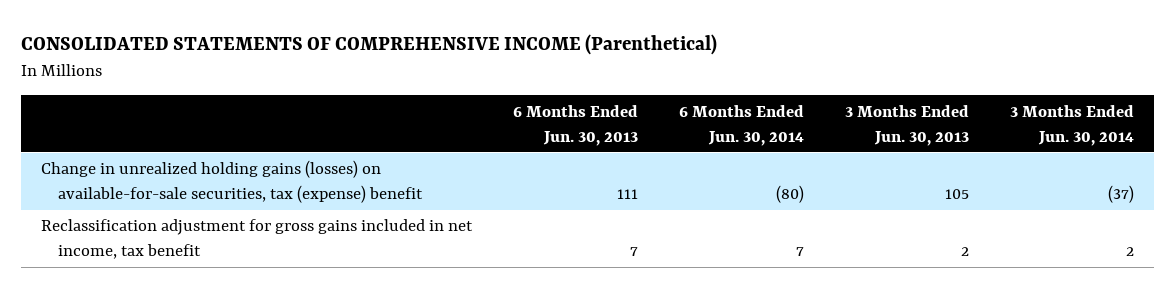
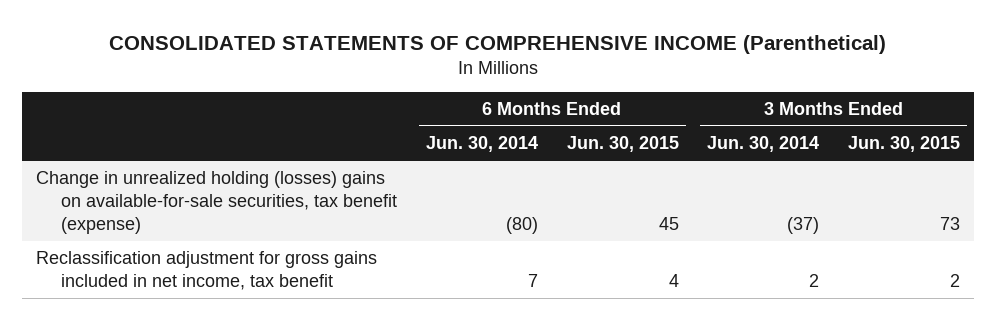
- | 6 Months Ended Jun. 30, 2013 | 6 Months Ended Jun. 30, 2014 | 3 Months Ended Jun. 30, 2013 | 3 Months Ended Jun. 30, 2014
+ | 6 Months Ended Jun. 30, 2014 | 6 Months Ended Jun. 30, 2015 | 3 Months Ended Jun. 30, 2014 | 3 Months Ended Jun. 30, 2015
- Change in unrealized holding gains (losses) on available-for-sale securities, tax (expense) benefit | 111 | (80) | 105 | (37)
+ Change in unrealized holding (losses) gains on available-for-sale securities, tax benefit (expense) | (80) | 45 | (37) | 73

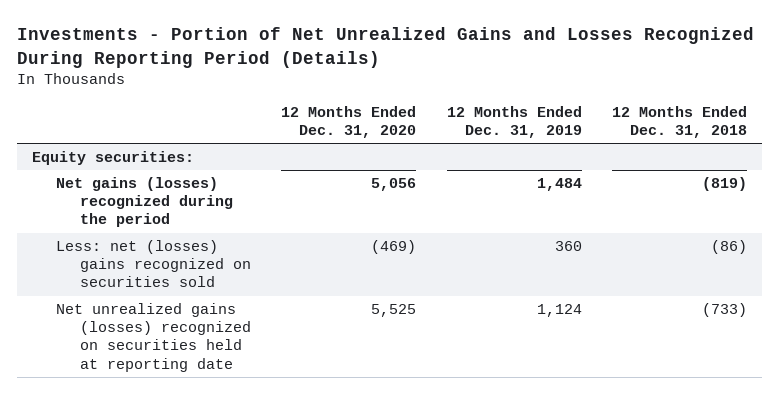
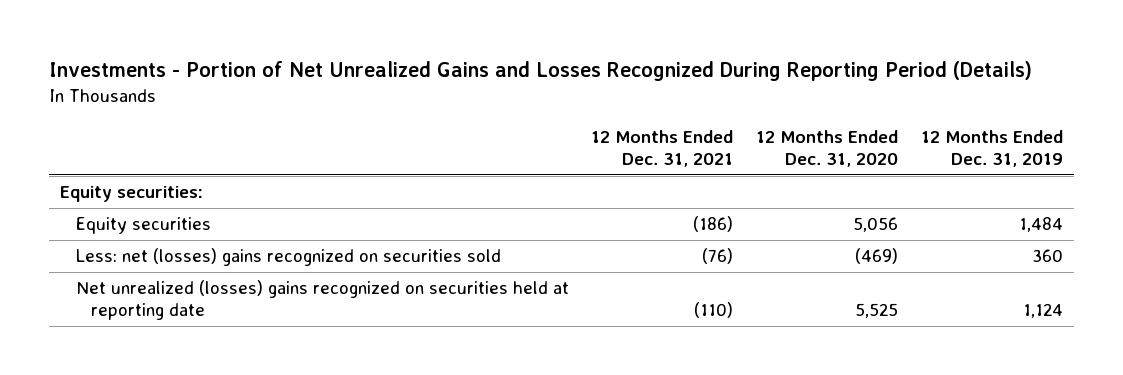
- | 12 Months Ended Dec. 31, 2020 | 12 Months Ended Dec. 31, 2019 | 12 Months Ended Dec. 31, 2018
+ | 12 Months Ended Dec. 31, 2021 | 12 Months Ended Dec. 31, 2020 | 12 Months Ended Dec. 31, 2019
- Net gains (losses) recognized during the period | 5,056 | 1,484 | (819)
+ Equity securities | (186) | 5,056 | 1,484
- Net unrealized gains (losses) recognized on securities held at reporting date | 5,525 | 1,124 | (733)
+ Net unrealized (losses) gains recognized on securities held at reporting date | (110) | 5,525 | 1,124

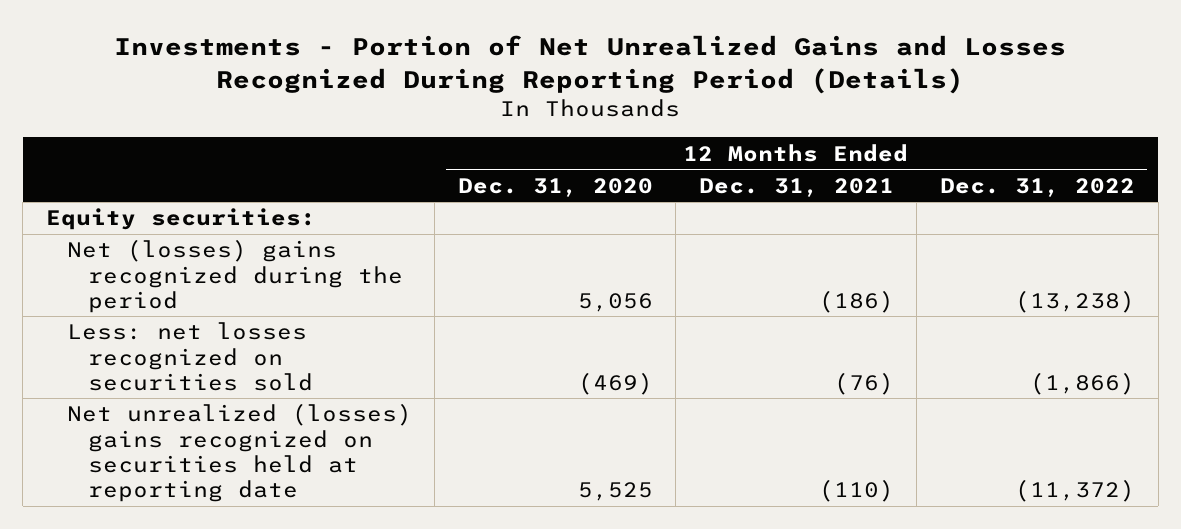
- | 12 Months Ended Dec. 31, 2021 | 12 Months Ended Dec. 31, 2020 | 12 Months Ended Dec. 31, 2019
+ | 12 Months Ended Dec. 31, 2020 | 12 Months Ended Dec. 31, 2021 | 12 Months Ended Dec. 31, 2022
- Equity securities | (186) | 5,056 | 1,484
- Less: net (losses) gains recognized on securities sold | (76) | (469) | 360
+ Net (losses) gains recognized during the period | 5,056 | (186) | (13,238)
+ Less: net losses recognized on securities sold | (469) | (76) | (1,866)

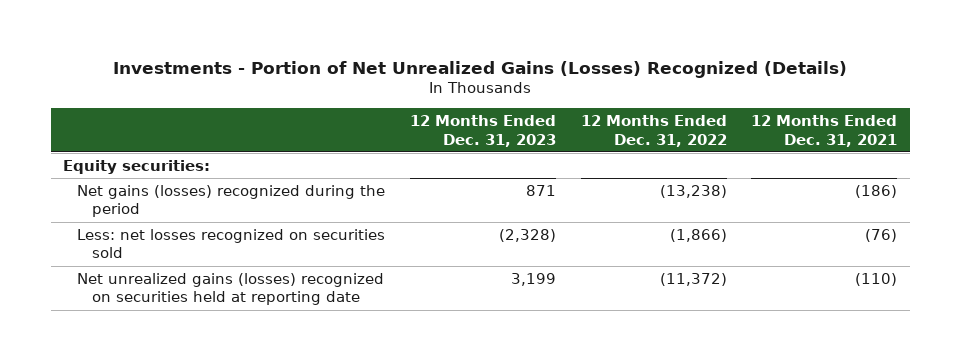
- Investments - Portion of Net Unrealized Gains and Losses Recognized During Reporting Period (Details)
+ Investments - Portion of Net Unrealized Gains (Losses) Recognized (Details)
- | 12 Months Ended Dec. 31, 2020 | 12 Months Ended Dec. 31, 2021 | 12 Months Ended Dec. 31, 2022
+ | 12 Months Ended Dec. 31, 2023 | 12 Months Ended Dec. 31, 2022 | 12 Months Ended Dec. 31, 2021
- Net (losses) gains recognized during the period | 5,056 | (186) | (13,238)
+ Net gains (losses) recognized during the period | 871 | (13,238) | (186)
- Net unrealized (losses) gains recognized on securities held at reporting date | 5,525 | (110) | (11,372)
+ Net unrealized gains (losses) recognized on securities held at reporting date | 3,199 | (11,372) | (110)

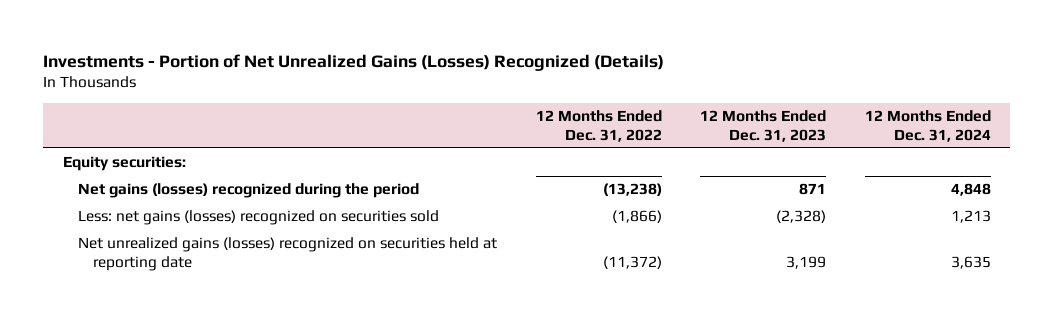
- | 12 Months Ended Dec. 31, 2023 | 12 Months Ended Dec. 31, 2022 | 12 Months Ended Dec. 31, 2021
+ | 12 Months Ended Dec. 31, 2022 | 12 Months Ended Dec. 31, 2023 | 12 Months Ended Dec. 31, 2024
- Less: net losses recognized on securities sold | (2,328) | (1,866) | (76)
+ Less: net gains (losses) recognized on securities sold | (1,866) | (2,328) | 1,213

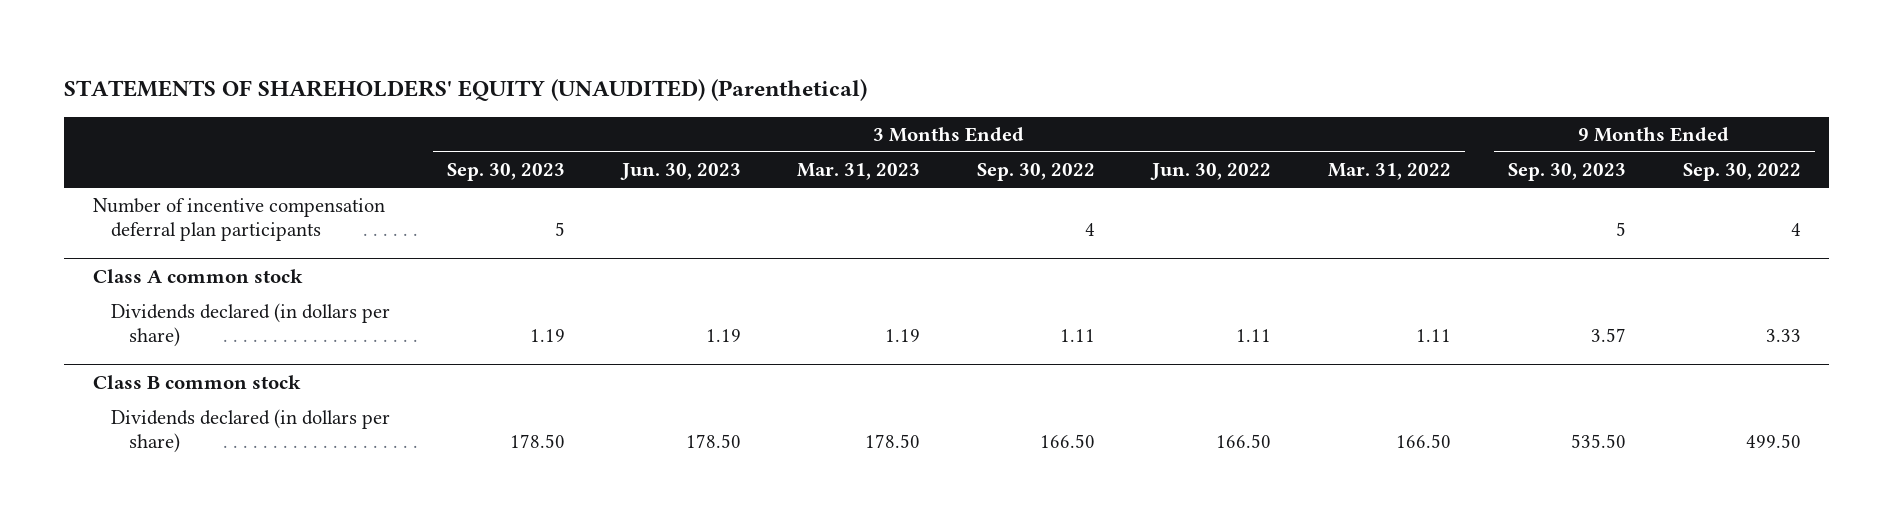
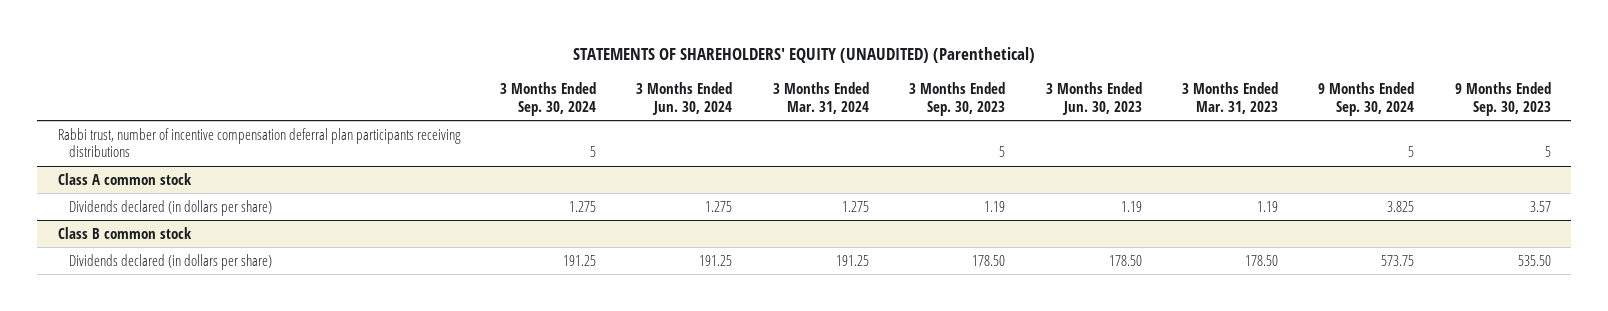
- | 3 Months Ended Sep. 30, 2023 | 3 Months Ended Jun. 30, 2023 | 3 Months Ended Mar. 31, 2023 | 3 Months Ended Sep. 30, 2022 | 3 Months Ended Jun. 30, 2022 | 3 Months Ended Mar. 31, 2022 | 9 Months Ended Sep. 30, 2023 | 9 Months Ended Sep. 30, 2022
+ | 3 Months Ended Sep. 30, 2024 | 3 Months Ended Jun. 30, 2024 | 3 Months Ended Mar. 31, 2024 | 3 Months Ended Sep. 30, 2023 | 3 Months Ended Jun. 30, 2023 | 3 Months Ended Mar. 31, 2023 | 9 Months Ended Sep. 30, 2024 | 9 Months Ended Sep. 30, 2023
- Number of incentive compensation deferral plan participants | 5 | | | 4 | | | 5 | 4
+ Rabbi trust, number of incentive compensation deferral plan participants receiving distributions | 5 | | | 5 | | | 5 | 5

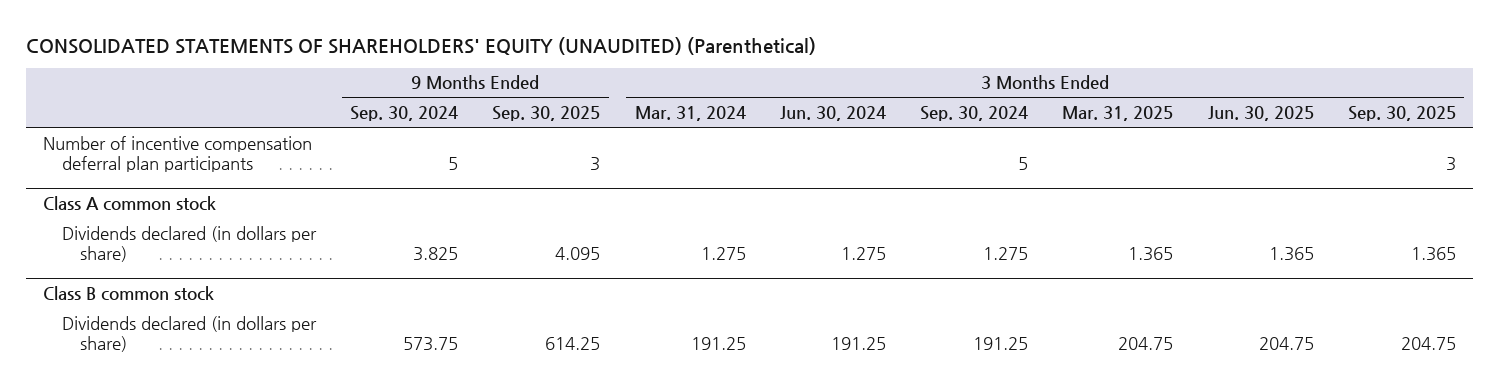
- STATEMENTS OF SHAREHOLDERS' EQUITY (UNAUDITED) (Parenthetical)
+ CONSOLIDATED STATEMENTS OF SHAREHOLDERS' EQUITY (UNAUDITED) (Parenthetical)
- | 3 Months Ended Sep. 30, 2024 | 3 Months Ended Jun. 30, 2024 | 3 Months Ended Mar. 31, 2024 | 3 Months Ended Sep. 30, 2023 | 3 Months Ended Jun. 30, 2023 | 3 Months Ended Mar. 31, 2023 | 9 Months Ended Sep. 30, 2024 | 9 Months Ended Sep. 30, 2023
+ | 9 Months Ended Sep. 30, 2024 | 9 Months Ended Sep. 30, 2025 | 3 Months Ended Mar. 31, 2024 | 3 Months Ended Jun. 30, 2024 | 3 Months Ended Sep. 30, 2024 | 3 Months Ended Mar. 31, 2025 | 3 Months Ended Jun. 30, 2025 | 3 Months Ended Sep. 30, 2025
- Rabbi trust, number of incentive compensation deferral plan participants receiving distributions | 5 | | | 5 | | | 5 | 5
+ Number of incentive compensation deferral plan participants | 5 | 3 | | | 5 | | | 3

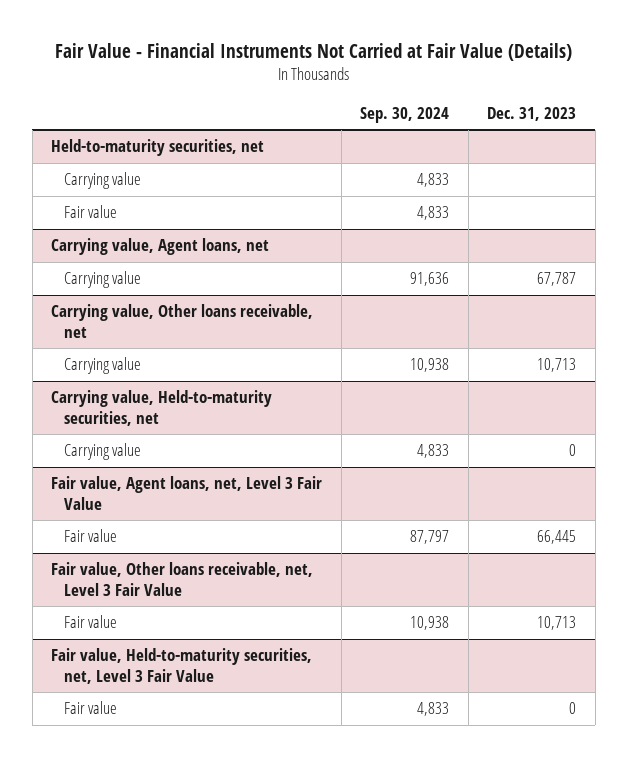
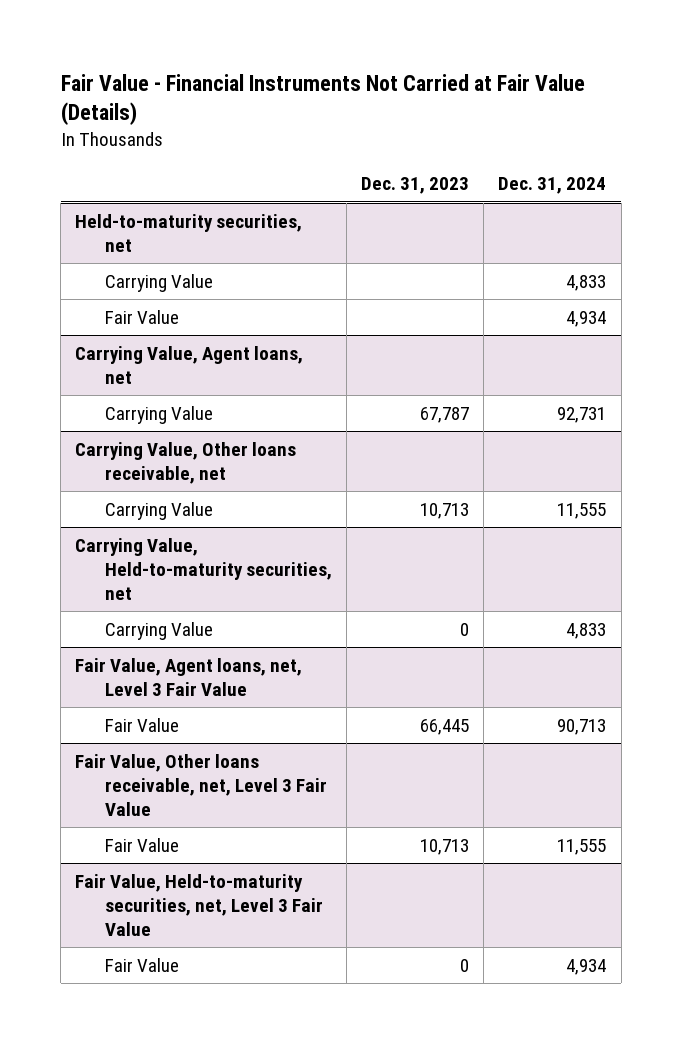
- | Sep. 30, 2024 | Dec. 31, 2023
+ | Dec. 31, 2023 | Dec. 31, 2024
@ Held-to-maturity securities, net
- Carrying value | 4,833 |
- Fair value | 4,833 |
- Carrying value, Agent loans, net
- Carrying value | 91,636 | 67,787
- Carrying value, Other loans receivable, net
- Carrying value | 10,938 | 10,713
- Carrying value, Held-to-maturity securities, net
- Carrying value | 4,833 | 0
- Fair value, Agent loans, net, Level 3 Fair Value
- Fair value | 87,797 | 66,445
- Fair value, Other loans receivable, net, Level 3 Fair Value
- Fair value | 10,938 | 10,713
- Fair value, Held-to-maturity securities, net, Level 3 Fair Value
- Fair value | 4,833 | 0
@ Held-to-maturity securities, net
+ Carrying Value | | 4,833
+ Fair Value | | 4,934
+ Carrying Value, Agent loans, net
+ Carrying Value | 67,787 | 92,731
+ Carrying Value, Other loans receivable, net
+ Carrying Value | 10,713 | 11,555
+ Carrying Value, Held-to-maturity securities, net
+ Carrying Value | 0 | 4,833
+ Fair Value, Agent loans, net, Level 3 Fair Value
+ Fair Value | 66,445 | 90,713
+ Fair Value, Other loans receivable, net, Level 3 Fair Value
+ Fair Value | 10,713 | 11,555
+ Fair Value, Held-to-maturity securities, net, Level 3 Fair Value
+ Fair Value | 0 | 4,934

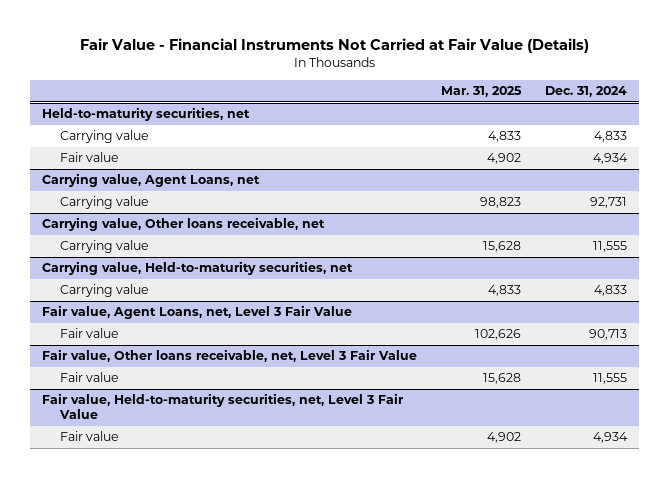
- | Dec. 31, 2023 | Dec. 31, 2024
+ | Mar. 31, 2025 | Dec. 31, 2024
@ Held-to-maturity securities, net
- Carrying Value | | 4,833
- Fair Value | | 4,934
- Carrying Value, Agent loans, net
- Carrying Value | 67,787 | 92,731
- Carrying Value, Other loans receivable, net
- Carrying Value | 10,713 | 11,555
- Carrying Value, Held-to-maturity securities, net
- Carrying Value | 0 | 4,833
- Fair Value, Agent loans, net, Level 3 Fair Value
- Fair Value | 66,445 | 90,713
- Fair Value, Other loans receivable, net, Level 3 Fair Value
- Fair Value | 10,713 | 11,555
- Fair Value, Held-to-maturity securities, net, Level 3 Fair Value
- Fair Value | 0 | 4,934
@ Held-to-maturity securities, net
+ Carrying value | 4,833 | 4,833
+ Fair value | 4,902 | 4,934
+ Carrying value, Agent Loans, net
+ Carrying value | 98,823 | 92,731
+ Carrying value, Other loans receivable, net
+ Carrying value | 15,628 | 11,555
+ Carrying value, Held-to-maturity securities, net
+ Carrying value | 4,833 | 4,833
+ Fair value, Agent Loans, net, Level 3 Fair Value
+ Fair value | 102,626 | 90,713
+ Fair value, Other loans receivable, net, Level 3 Fair Value
+ Fair value | 15,628 | 11,555
+ Fair value, Held-to-maturity securities, net, Level 3 Fair Value
+ Fair value | 4,902 | 4,934

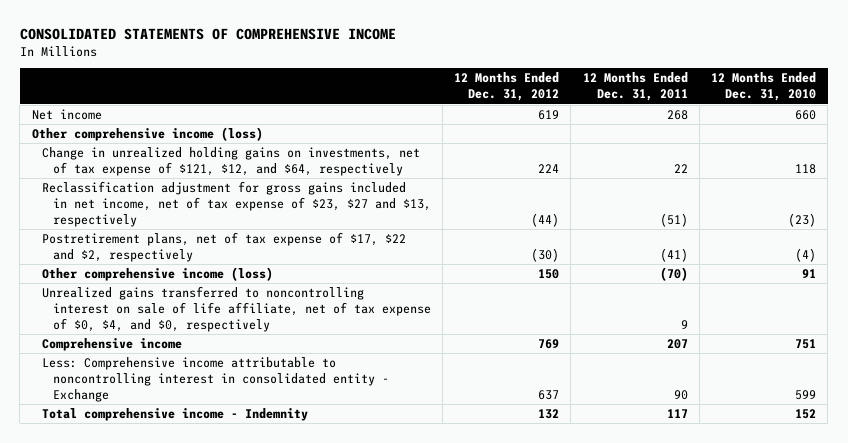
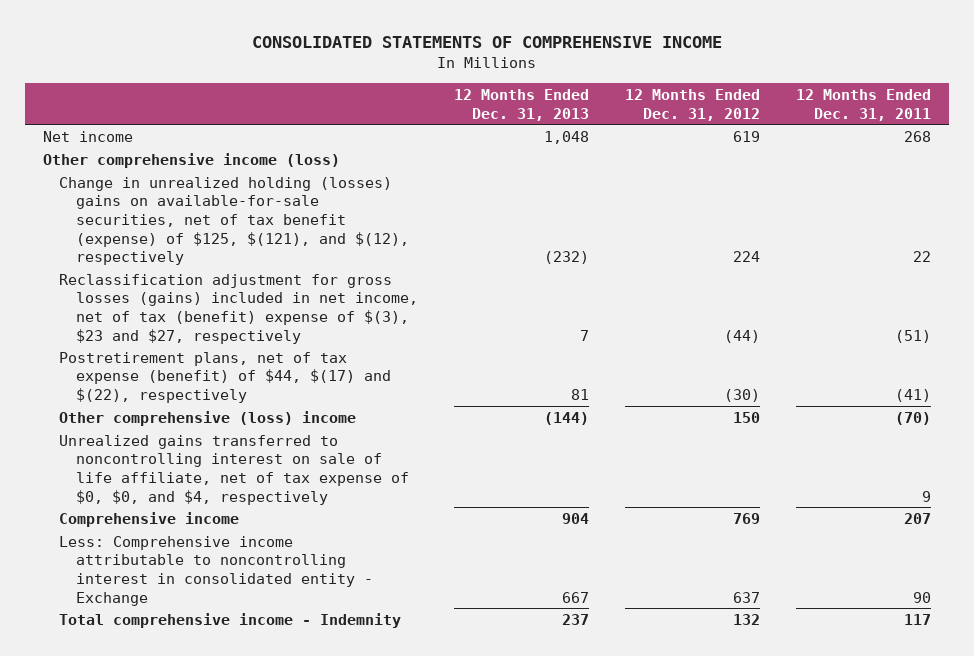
- | 12 Months Ended Dec. 31, 2012 | 12 Months Ended Dec. 31, 2011 | 12 Months Ended Dec. 31, 2010
+ | 12 Months Ended Dec. 31, 2013 | 12 Months Ended Dec. 31, 2012 | 12 Months Ended Dec. 31, 2011
- Change in unrealized holding gains on investments, net of tax expense of $121, $12, and $64, respectively | 224 | 22 | 118
- Reclassification adjustment for gross gains included in net income, net of tax expense of $23, $27 and $13, respectively | (44) | (51) | (23)
- Postretirement plans, net of tax expense of $17, $22 and $2, respectively | (30) | (41) | (4)
- Other comprehensive income (loss) | 150 | (70) | 91
- Unrealized gains transferred to noncontrolling interest on sale of life affiliate, net of tax expense of $0, $4, and $0, respectively | | 9 |
+ Change in unrealized holding (losses) gains on available-for-sale securities, net of tax benefit (expense) of $125, $(121), and $(12), respectively | (232) | 224 | 22
+ Reclassification adjustment for gross losses (gains) included in net income, net of tax (benefit) expense of $(3), $23 and $27, respectively | 7 | (44) | (51)
+ Postretirement plans, net of tax expense (benefit) of $44, $(17) and $(22), respectively | 81 | (30) | (41)
+ Other comprehensive (loss) income | (144) | 150 | (70)
+ Unrealized gains transferred to noncontrolling interest on sale of life affiliate, net of tax expense of $0, $0, and $4, respectively | | | 9

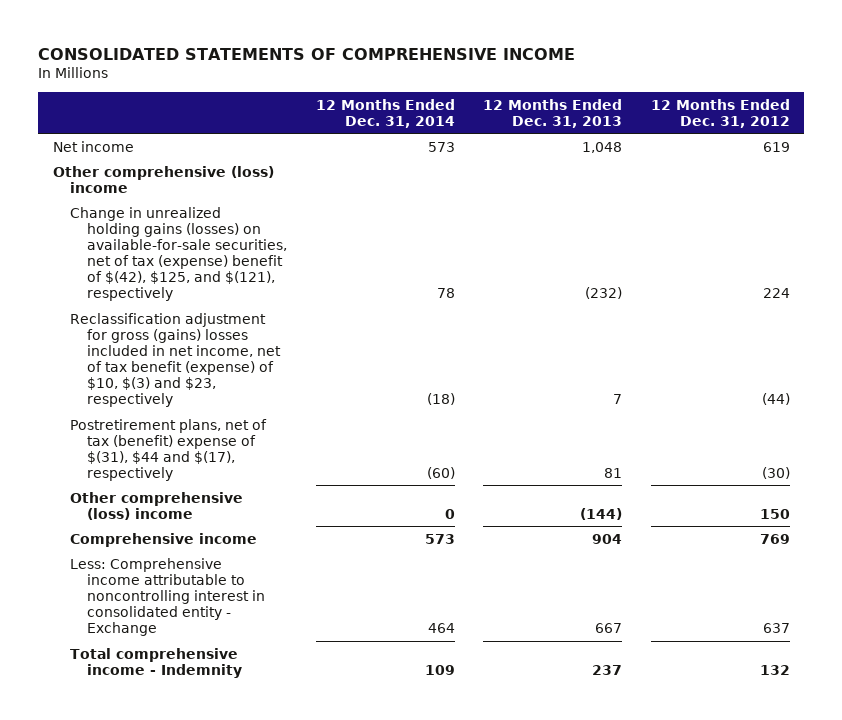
- | 12 Months Ended Dec. 31, 2013 | 12 Months Ended Dec. 31, 2012 | 12 Months Ended Dec. 31, 2011
+ | 12 Months Ended Dec. 31, 2014 | 12 Months Ended Dec. 31, 2013 | 12 Months Ended Dec. 31, 2012
- Other comprehensive income (loss)
- Change in unrealized holding (losses) gains on available-for-sale securities, net of tax benefit (expense) of $125, $(121), and $(12), respectively | (232) | 224 | 22
- Reclassification adjustment for gross losses (gains) included in net income, net of tax (benefit) expense of $(3), $23 and $27, respectively | 7 | (44) | (51)
- Postretirement plans, net of tax expense (benefit) of $44, $(17) and $(22), respectively | 81 | (30) | (41)
+ Other comprehensive (loss) income
+ Change in unrealized holding gains (losses) on available-for-sale securities, net of tax (expense) benefit of $(42), $125, and $(121), respectively | 78 | (232) | 224
+ Reclassification adjustment for gross (gains) losses included in net income, net of tax benefit (expense) of $10, $(3) and $23, respectively | (18) | 7 | (44)
+ Postretirement plans, net of tax (benefit) expense of $(31), $44 and $(17), respectively | (60) | 81 | (30)
- Unrealized gains transferred to noncontrolling interest on sale of life affiliate, net of tax expense of $0, $0, and $4, respectively | | | 9

